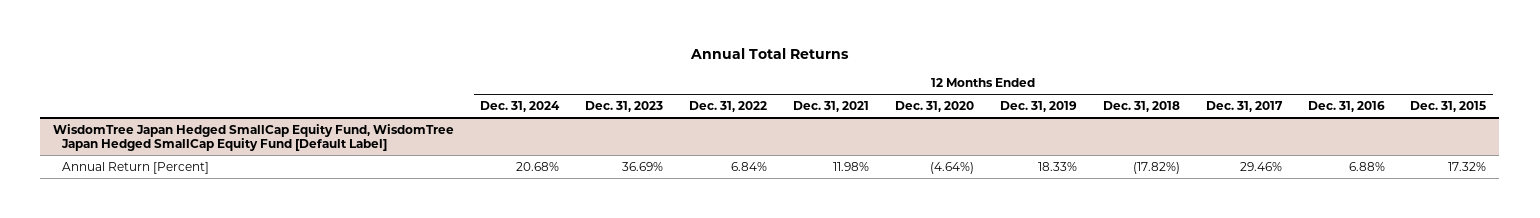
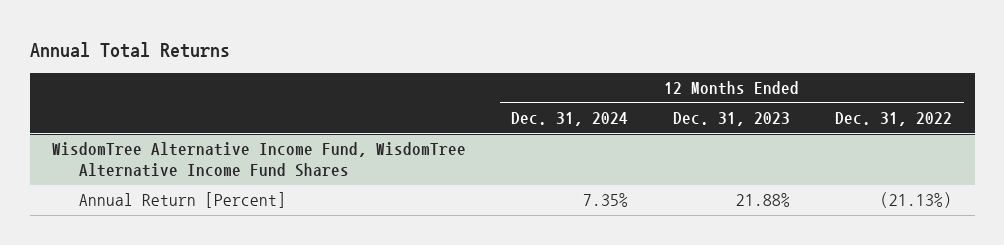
- | 12 Months Ended Dec. 31, 2024 | 12 Months Ended Dec. 31, 2023 | 12 Months Ended Dec. 31, 2022 | 12 Months Ended Dec. 31, 2021 | 12 Months Ended Dec. 31, 2020 | 12 Months Ended Dec. 31, 2019 | 12 Months Ended Dec. 31, 2018 | 12 Months Ended Dec. 31, 2017 | 12 Months Ended Dec. 31, 2016 | 12 Months Ended Dec. 31, 2015
+ | 12 Months Ended Dec. 31, 2024 | 12 Months Ended Dec. 31, 2023 | 12 Months Ended Dec. 31, 2022
- WisdomTree Japan Hedged SmallCap Equity Fund, WisdomTree Japan Hedged SmallCap Equity Fund [Default Label]
- Annual Return [Percent] | 20.68% | 36.69% | 6.84% | 11.98% | (4.64%) | 18.33% | (17.82%) | 29.46% | 6.88% | 17.32%
+ WisdomTree Alternative Income Fund, WisdomTree Alternative Income Fund Shares
+ Annual Return [Percent] | 7.35% | 21.88% | (21.13%)

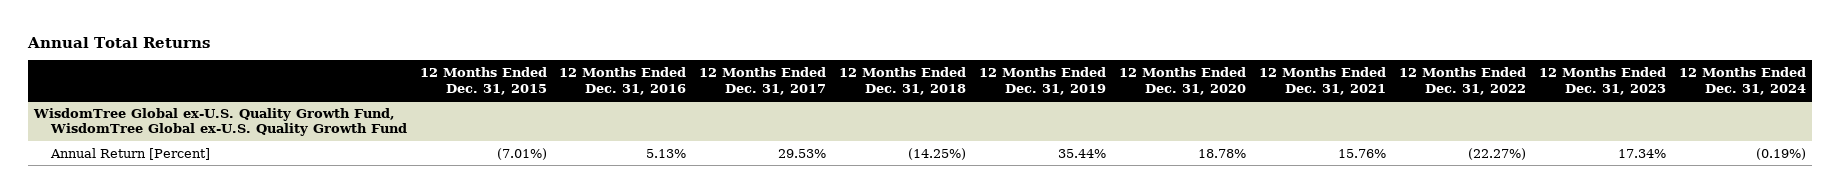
- | 12 Months Ended Dec. 31, 2024 | 12 Months Ended Dec. 31, 2023 | 12 Months Ended Dec. 31, 2022
+ | 12 Months Ended Dec. 31, 2015 | 12 Months Ended Dec. 31, 2016 | 12 Months Ended Dec. 31, 2017 | 12 Months Ended Dec. 31, 2018 | 12 Months Ended Dec. 31, 2019 | 12 Months Ended Dec. 31, 2020 | 12 Months Ended Dec. 31, 2021 | 12 Months Ended Dec. 31, 2022 | 12 Months Ended Dec. 31, 2023 | 12 Months Ended Dec. 31, 2024
- WisdomTree Alternative Income Fund, WisdomTree Alternative Income Fund Shares
- Annual Return [Percent] | 7.35% | 21.88% | (21.13%)
+ WisdomTree Global ex-U.S. Quality Growth Fund, WisdomTree Global ex-U.S. Quality Growth Fund
+ Annual Return [Percent] | (7.01%) | 5.13% | 29.53% | (14.25%) | 35.44% | 18.78% | 15.76% | (22.27%) | 17.34% | (0.19%)

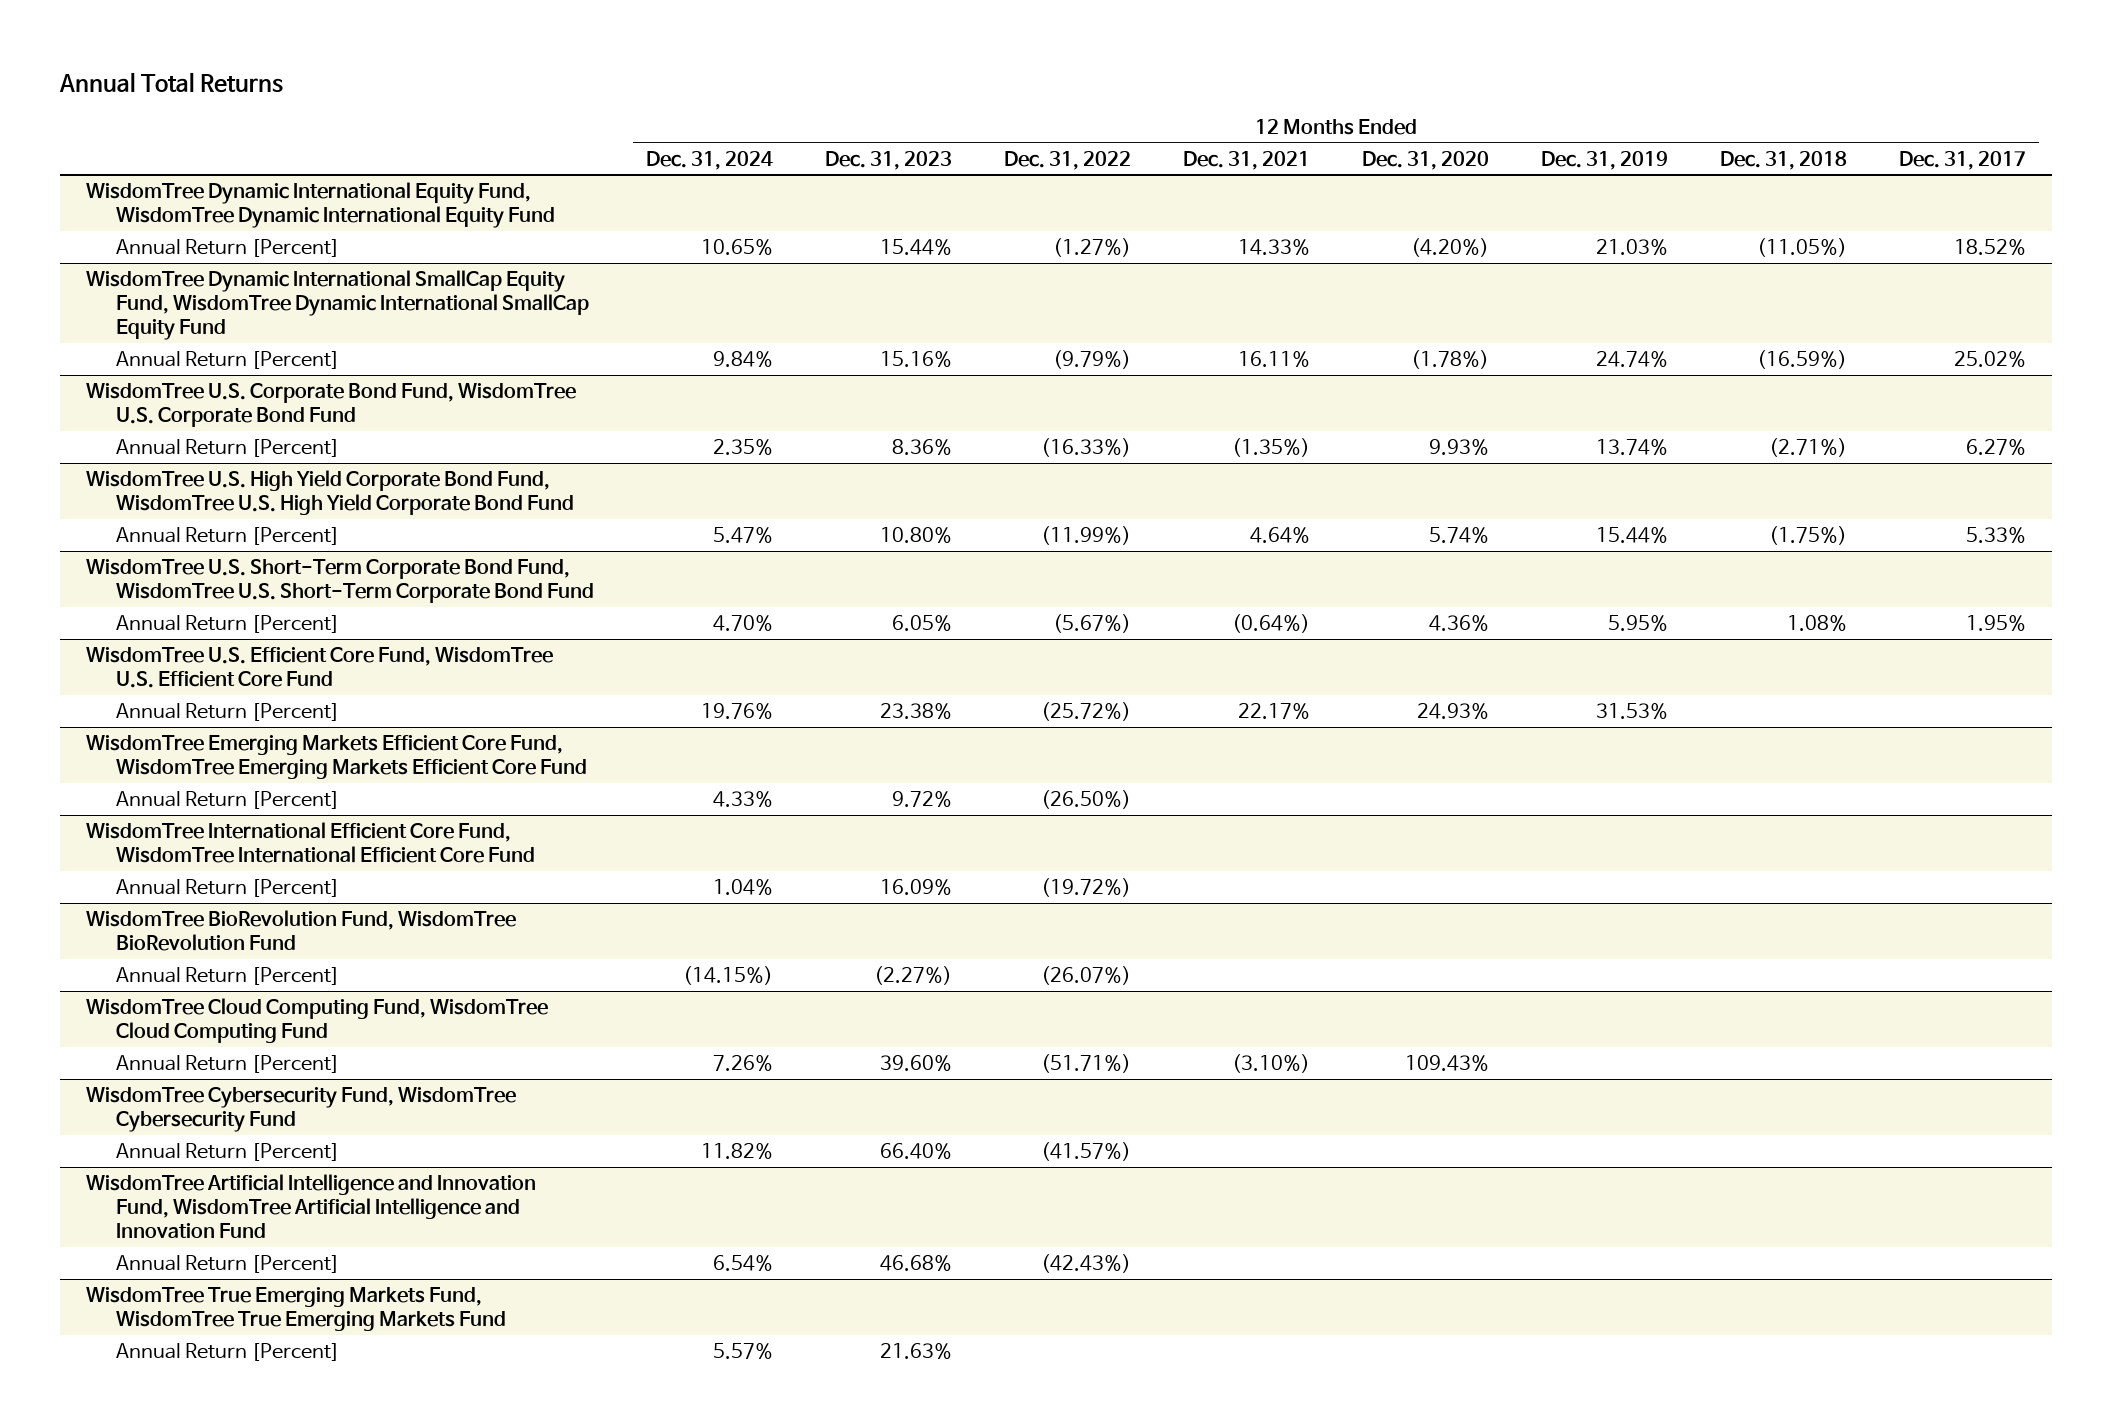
- | 12 Months Ended Dec. 31, 2015 | 12 Months Ended Dec. 31, 2016 | 12 Months Ended Dec. 31, 2017 | 12 Months Ended Dec. 31, 2018 | 12 Months Ended Dec. 31, 2019 | 12 Months Ended Dec. 31, 2020 | 12 Months Ended Dec. 31, 2021 | 12 Months Ended Dec. 31, 2022 | 12 Months Ended Dec. 31, 2023 | 12 Months Ended Dec. 31, 2024
+ | 12 Months Ended Dec. 31, 2024 | 12 Months Ended Dec. 31, 2023 | 12 Months Ended Dec. 31, 2022 | 12 Months Ended Dec. 31, 2021 | 12 Months Ended Dec. 31, 2020 | 12 Months Ended Dec. 31, 2019 | 12 Months Ended Dec. 31, 2018 | 12 Months Ended Dec. 31, 2017
- WisdomTree Global ex-U.S. Quality Growth Fund, WisdomTree Global ex-U.S. Quality Growth Fund
- Annual Return [Percent] | (7.01%) | 5.13% | 29.53% | (14.25%) | 35.44% | 18.78% | 15.76% | (22.27%) | 17.34% | (0.19%)
+ WisdomTree Dynamic International Equity Fund, WisdomTree Dynamic International Equity Fund
+ Annual Return [Percent] | 10.65% | 15.44% | (1.27%) | 14.33% | (4.20%) | 21.03% | (11.05%) | 18.52%
+ WisdomTree Dynamic International SmallCap Equity Fund, WisdomTree Dynamic International SmallCap Equity Fund
+ Annual Return [Percent] | 9.84% | 15.16% | (9.79%) | 16.11% | (1.78%) | 24.74% | (16.59%) | 25.02%
+ WisdomTree U.S. Corporate Bond Fund, WisdomTree U.S. Corporate Bond Fund
+ Annual Return [Percent] | 2.35% | 8.36% | (16.33%) | (1.35%) | 9.93% | 13.74% | (2.71%) | 6.27%
+ WisdomTree U.S. High Yield Corporate Bond Fund, WisdomTree U.S. High Yield Corporate Bond Fund
+ Annual Return [Percent] | 5.47% | 10.80% | (11.99%) | 4.64% | 5.74% | 15.44% | (1.75%) | 5.33%
+ WisdomTree U.S. Short-Term Corporate Bond Fund, WisdomTree U.S. Short-Term Corporate Bond Fund
+ Annual Return [Percent] | 4.70% | 6.05% | (5.67%) | (0.64%) | 4.36% | 5.95% | 1.08% | 1.95%
+ WisdomTree U.S. Efficient Core Fund, WisdomTree U.S. Efficient Core Fund
+ Annual Return [Percent] | 19.76% | 23.38% | (25.72%) | 22.17% | 24.93% | 31.53% | |
+ WisdomTree Emerging Markets Efficient Core Fund, WisdomTree Emerging Markets Efficient Core Fund
+ Annual Return [Percent] | 4.33% | 9.72% | (26.50%) | | | | |
+ WisdomTree International Efficient Core Fund, WisdomTree International Efficient Core Fund
+ Annual Return [Percent] | 1.04% | 16.09% | (19.72%) | | | | |
+ WisdomTree BioRevolution Fund, WisdomTree BioRevolution Fund
+ Annual Return [Percent] | (14.15%) | (2.27%) | (26.07%) | | | | |
+ WisdomTree Cloud Computing Fund, WisdomTree Cloud Computing Fund
+ Annual Return [Percent] | 7.26% | 39.60% | (51.71%) | (3.10%) | 109.43% | | |
+ WisdomTree Cybersecurity Fund, WisdomTree Cybersecurity Fund
+ Annual Return [Percent] | 11.82% | 66.40% | (41.57%) | | | | |
+ WisdomTree Artificial Intelligence and Innovation Fund, WisdomTree Artificial Intelligence and Innovation Fund
+ Annual Return [Percent] | 6.54% | 46.68% | (42.43%) | | | | |
+ WisdomTree True Emerging Markets Fund, WisdomTree True Emerging Markets Fund
+ Annual Return [Percent] | 5.57% | 21.63% | | | | | |

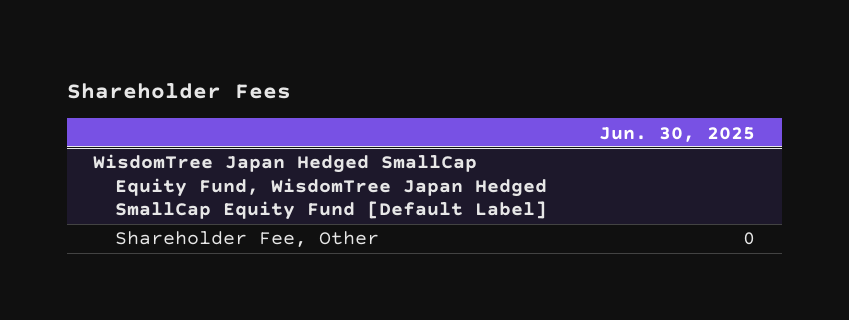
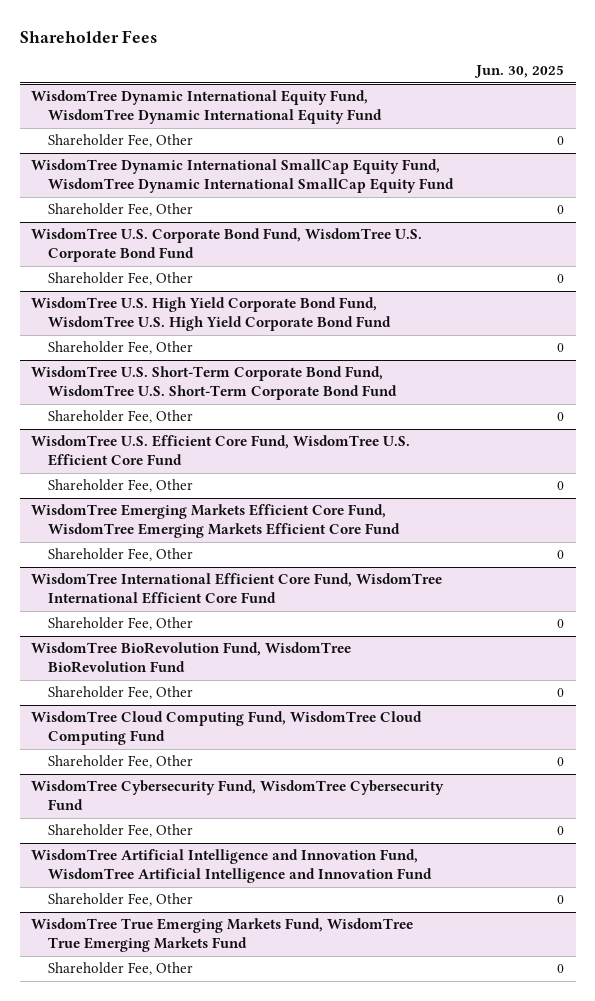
- WisdomTree Japan Hedged SmallCap Equity Fund, WisdomTree Japan Hedged SmallCap Equity Fund [Default Label]
+ WisdomTree Dynamic International Equity Fund, WisdomTree Dynamic International Equity Fund
+ WisdomTree Dynamic International SmallCap Equity Fund, WisdomTree Dynamic International SmallCap Equity Fund
+ Shareholder Fee, Other | 0
+ WisdomTree U.S. Corporate Bond Fund, WisdomTree U.S. Corporate Bond Fund
+ Shareholder Fee, Other | 0
+ WisdomTree U.S. High Yield Corporate Bond Fund, WisdomTree U.S. High Yield Corporate Bond Fund
+ Shareholder Fee, Other | 0
+ WisdomTree U.S. Short-Term Corporate Bond Fund, WisdomTree U.S. Short-Term Corporate Bond Fund
+ Shareholder Fee, Other | 0
+ WisdomTree U.S. Efficient Core Fund, WisdomTree U.S. Efficient Core Fund
+ Shareholder Fee, Other | 0
+ WisdomTree Emerging Markets Efficient Core Fund, WisdomTree Emerging Markets Efficient Core Fund
+ Shareholder Fee, Other | 0
+ WisdomTree International Efficient Core Fund, WisdomTree International Efficient Core Fund
+ Shareholder Fee, Other | 0
+ WisdomTree BioRevolution Fund, WisdomTree BioRevolution Fund
+ Shareholder Fee, Other | 0
+ WisdomTree Cloud Computing Fund, WisdomTree Cloud Computing Fund
+ Shareholder Fee, Other | 0
+ WisdomTree Cybersecurity Fund, WisdomTree Cybersecurity Fund
+ Shareholder Fee, Other | 0
+ WisdomTree Artificial Intelligence and Innovation Fund, WisdomTree Artificial Intelligence and Innovation Fund
+ Shareholder Fee, Other | 0
+ WisdomTree True Emerging Markets Fund, WisdomTree True Emerging Markets Fund
+ Shareholder Fee, Other | 0

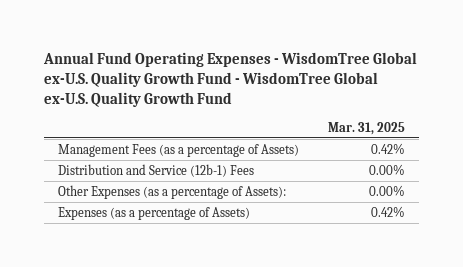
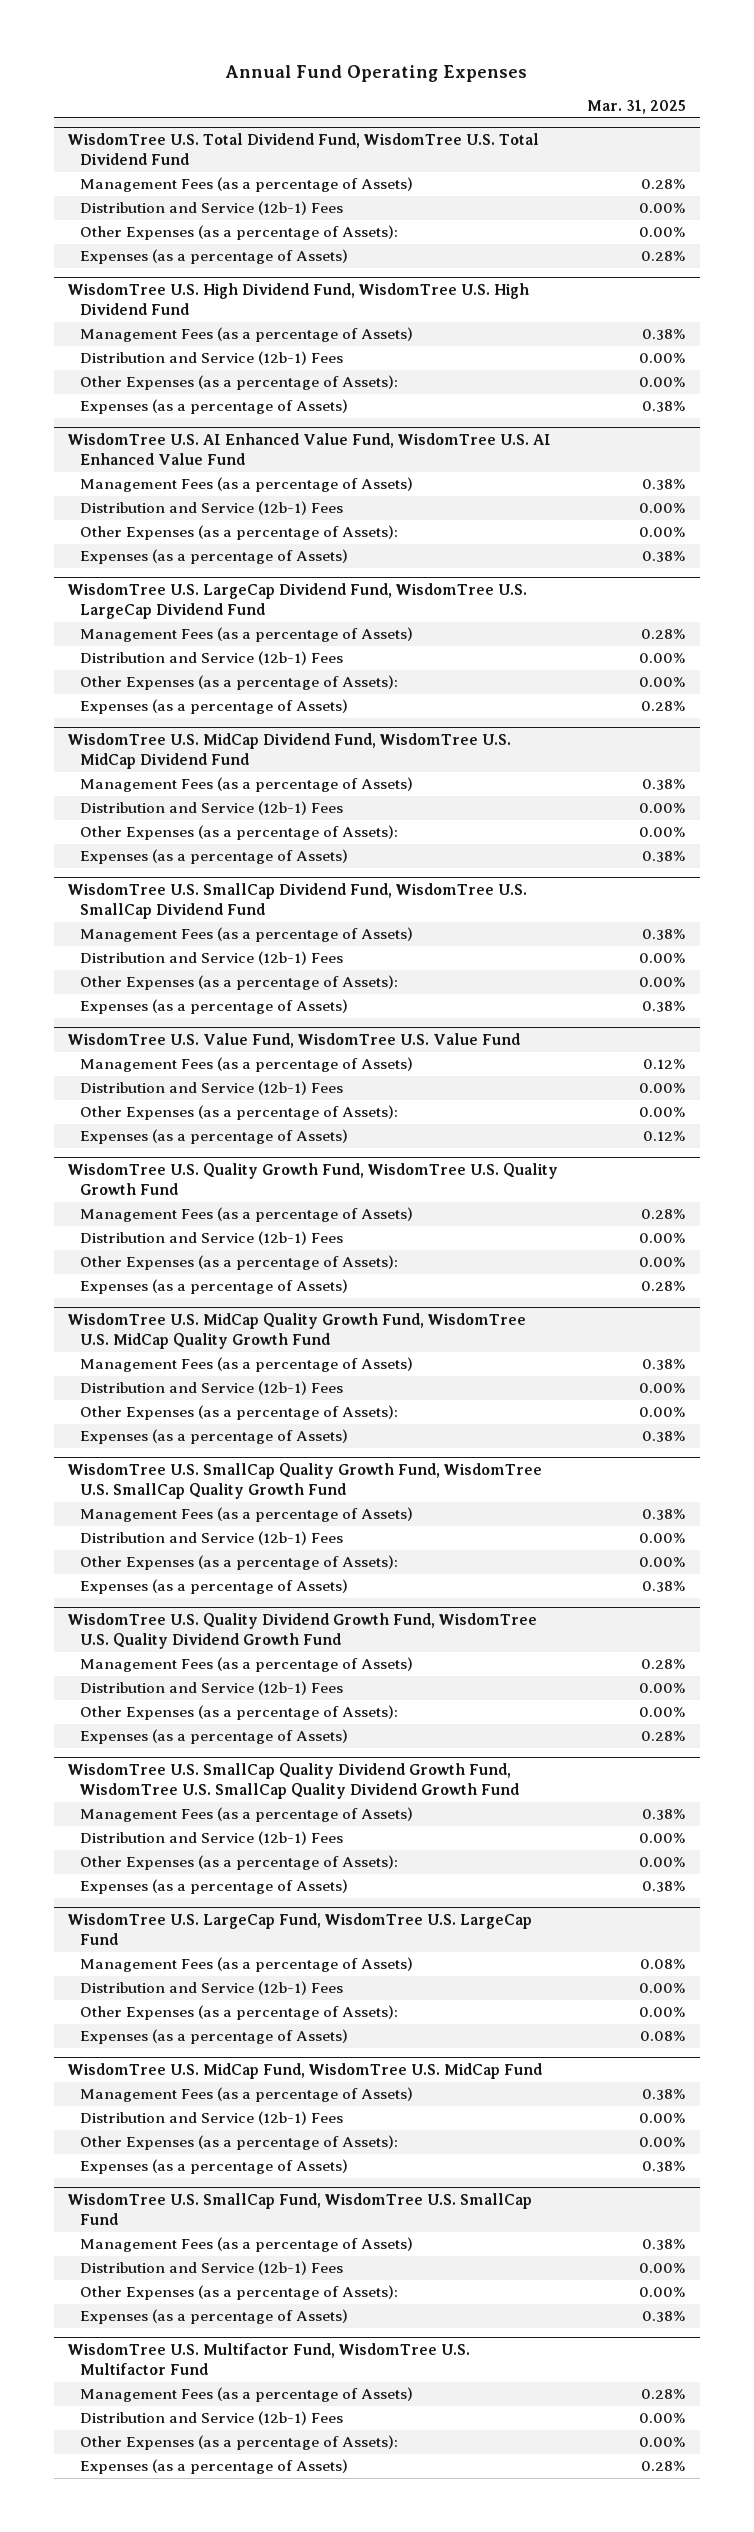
- Annual Fund Operating Expenses - WisdomTree Global ex-U.S. Quality Growth Fund - WisdomTree Global ex-U.S. Quality Growth Fund
+ Annual Fund Operating Expenses
- Management Fees (as a percentage of Assets) | 0.42%
+ WisdomTree U.S. Total Dividend Fund, WisdomTree U.S. Total Dividend Fund
+ Management Fees (as a percentage of Assets) | 0.28%
- Expenses (as a percentage of Assets) | 0.42%
+ Expenses (as a percentage of Assets) | 0.28%
+ WisdomTree U.S. High Dividend Fund, WisdomTree U.S. High Dividend Fund
+ Management Fees (as a percentage of Assets) | 0.38%
+ Distribution and Service (12b-1) Fees | 0.00%
+ Other Expenses (as a percentage of Assets): | 0.00%
+ Expenses (as a percentage of Assets) | 0.38%
+ WisdomTree U.S. AI Enhanced Value Fund, WisdomTree U.S. AI Enhanced Value Fund
+ Management Fees (as a percentage of Assets) | 0.38%
+ Distribution and Service (12b-1) Fees | 0.00%
+ Other Expenses (as a percentage of Assets): | 0.00%
+ Expenses (as a percentage of Assets) | 0.38%
+ WisdomTree U.S. LargeCap Dividend Fund, WisdomTree U.S. LargeCap Dividend Fund
+ Management Fees (as a percentage of Assets) | 0.28%
+ Distribution and Service (12b-1) Fees | 0.00%
+ Other Expenses (as a percentage of Assets): | 0.00%
+ Expenses (as a percentage of Assets) | 0.28%
+ WisdomTree U.S. MidCap Dividend Fund, WisdomTree U.S. MidCap Dividend Fund
+ Management Fees (as a percentage of Assets) | 0.38%
+ Distribution and Service (12b-1) Fees | 0.00%
+ Other Expenses (as a percentage of Assets): | 0.00%
+ Expenses (as a percentage of Assets) | 0.38%
+ WisdomTree U.S. SmallCap Dividend Fund, WisdomTree U.S. SmallCap Dividend Fund
+ Management Fees (as a percentage of Assets) | 0.38%
+ Distribution and Service (12b-1) Fees | 0.00%
+ Other Expenses (as a percentage of Assets): | 0.00%
+ Expenses (as a percentage of Assets) | 0.38%
+ WisdomTree U.S. Value Fund, WisdomTree U.S. Value Fund
+ Management Fees (as a percentage of Assets) | 0.12%
+ Distribution and Service (12b-1) Fees | 0.00%
+ Other Expenses (as a percentage of Assets): | 0.00%
+ Expenses (as a percentage of Assets) | 0.12%
+ WisdomTree U.S. Quality Growth Fund, WisdomTree U.S. Quality Growth Fund
+ Management Fees (as a percentage of Assets) | 0.28%
+ Distribution and Service (12b-1) Fees | 0.00%
+ Other Expenses (as a percentage of Assets): | 0.00%
+ Expenses (as a percentage of Assets) | 0.28%
+ WisdomTree U.S. MidCap Quality Growth Fund, WisdomTree U.S. MidCap Quality Growth Fund
+ Management Fees (as a percentage of Assets) | 0.38%
+ Distribution and Service (12b-1) Fees | 0.00%
+ Other Expenses (as a percentage of Assets): | 0.00%
+ Expenses (as a percentage of Assets) | 0.38%
+ WisdomTree U.S. SmallCap Quality Growth Fund, WisdomTree U.S. SmallCap Quality Growth Fund
+ Management Fees (as a percentage of Assets) | 0.38%
+ Distribution and Service (12b-1) Fees | 0.00%
+ Other Expenses (as a percentage of Assets): | 0.00%
+ Expenses (as a percentage of Assets) | 0.38%
+ WisdomTree U.S. Quality Dividend Growth Fund, WisdomTree U.S. Quality Dividend Growth Fund
+ Management Fees (as a percentage of Assets) | 0.28%
+ Distribution and Service (12b-1) Fees | 0.00%
+ Other Expenses (as a percentage of Assets): | 0.00%
+ Expenses (as a percentage of Assets) | 0.28%
+ WisdomTree U.S. SmallCap Quality Dividend Growth Fund, WisdomTree U.S. SmallCap Quality Dividend Growth Fund
+ Management Fees (as a percentage of Assets) | 0.38%
+ Distribution and Service (12b-1) Fees | 0.00%
+ Other Expenses (as a percentage of Assets): | 0.00%
+ Expenses (as a percentage of Assets) | 0.38%
+ WisdomTree U.S. LargeCap Fund, WisdomTree U.S. LargeCap Fund
+ Management Fees (as a percentage of Assets) | 0.08%
+ Distribution and Service (12b-1) Fees | 0.00%
+ Other Expenses (as a percentage of Assets): | 0.00%
+ Expenses (as a percentage of Assets) | 0.08%
+ WisdomTree U.S. MidCap Fund, WisdomTree U.S. MidCap Fund
+ Management Fees (as a percentage of Assets) | 0.38%
+ Distribution and Service (12b-1) Fees | 0.00%
+ Other Expenses (as a percentage of Assets): | 0.00%
+ Expenses (as a percentage of Assets) | 0.38%
+ WisdomTree U.S. SmallCap Fund, WisdomTree U.S. SmallCap Fund
+ Management Fees (as a percentage of Assets) | 0.38%
+ Distribution and Service (12b-1) Fees | 0.00%
+ Other Expenses (as a percentage of Assets): | 0.00%
+ Expenses (as a percentage of Assets) | 0.38%
+ WisdomTree U.S. Multifactor Fund, WisdomTree U.S. Multifactor Fund
+ Management Fees (as a percentage of Assets) | 0.28%
+ Distribution and Service (12b-1) Fees | 0.00%
+ Other Expenses (as a percentage of Assets): | 0.00%
+ Expenses (as a percentage of Assets) | 0.28%

